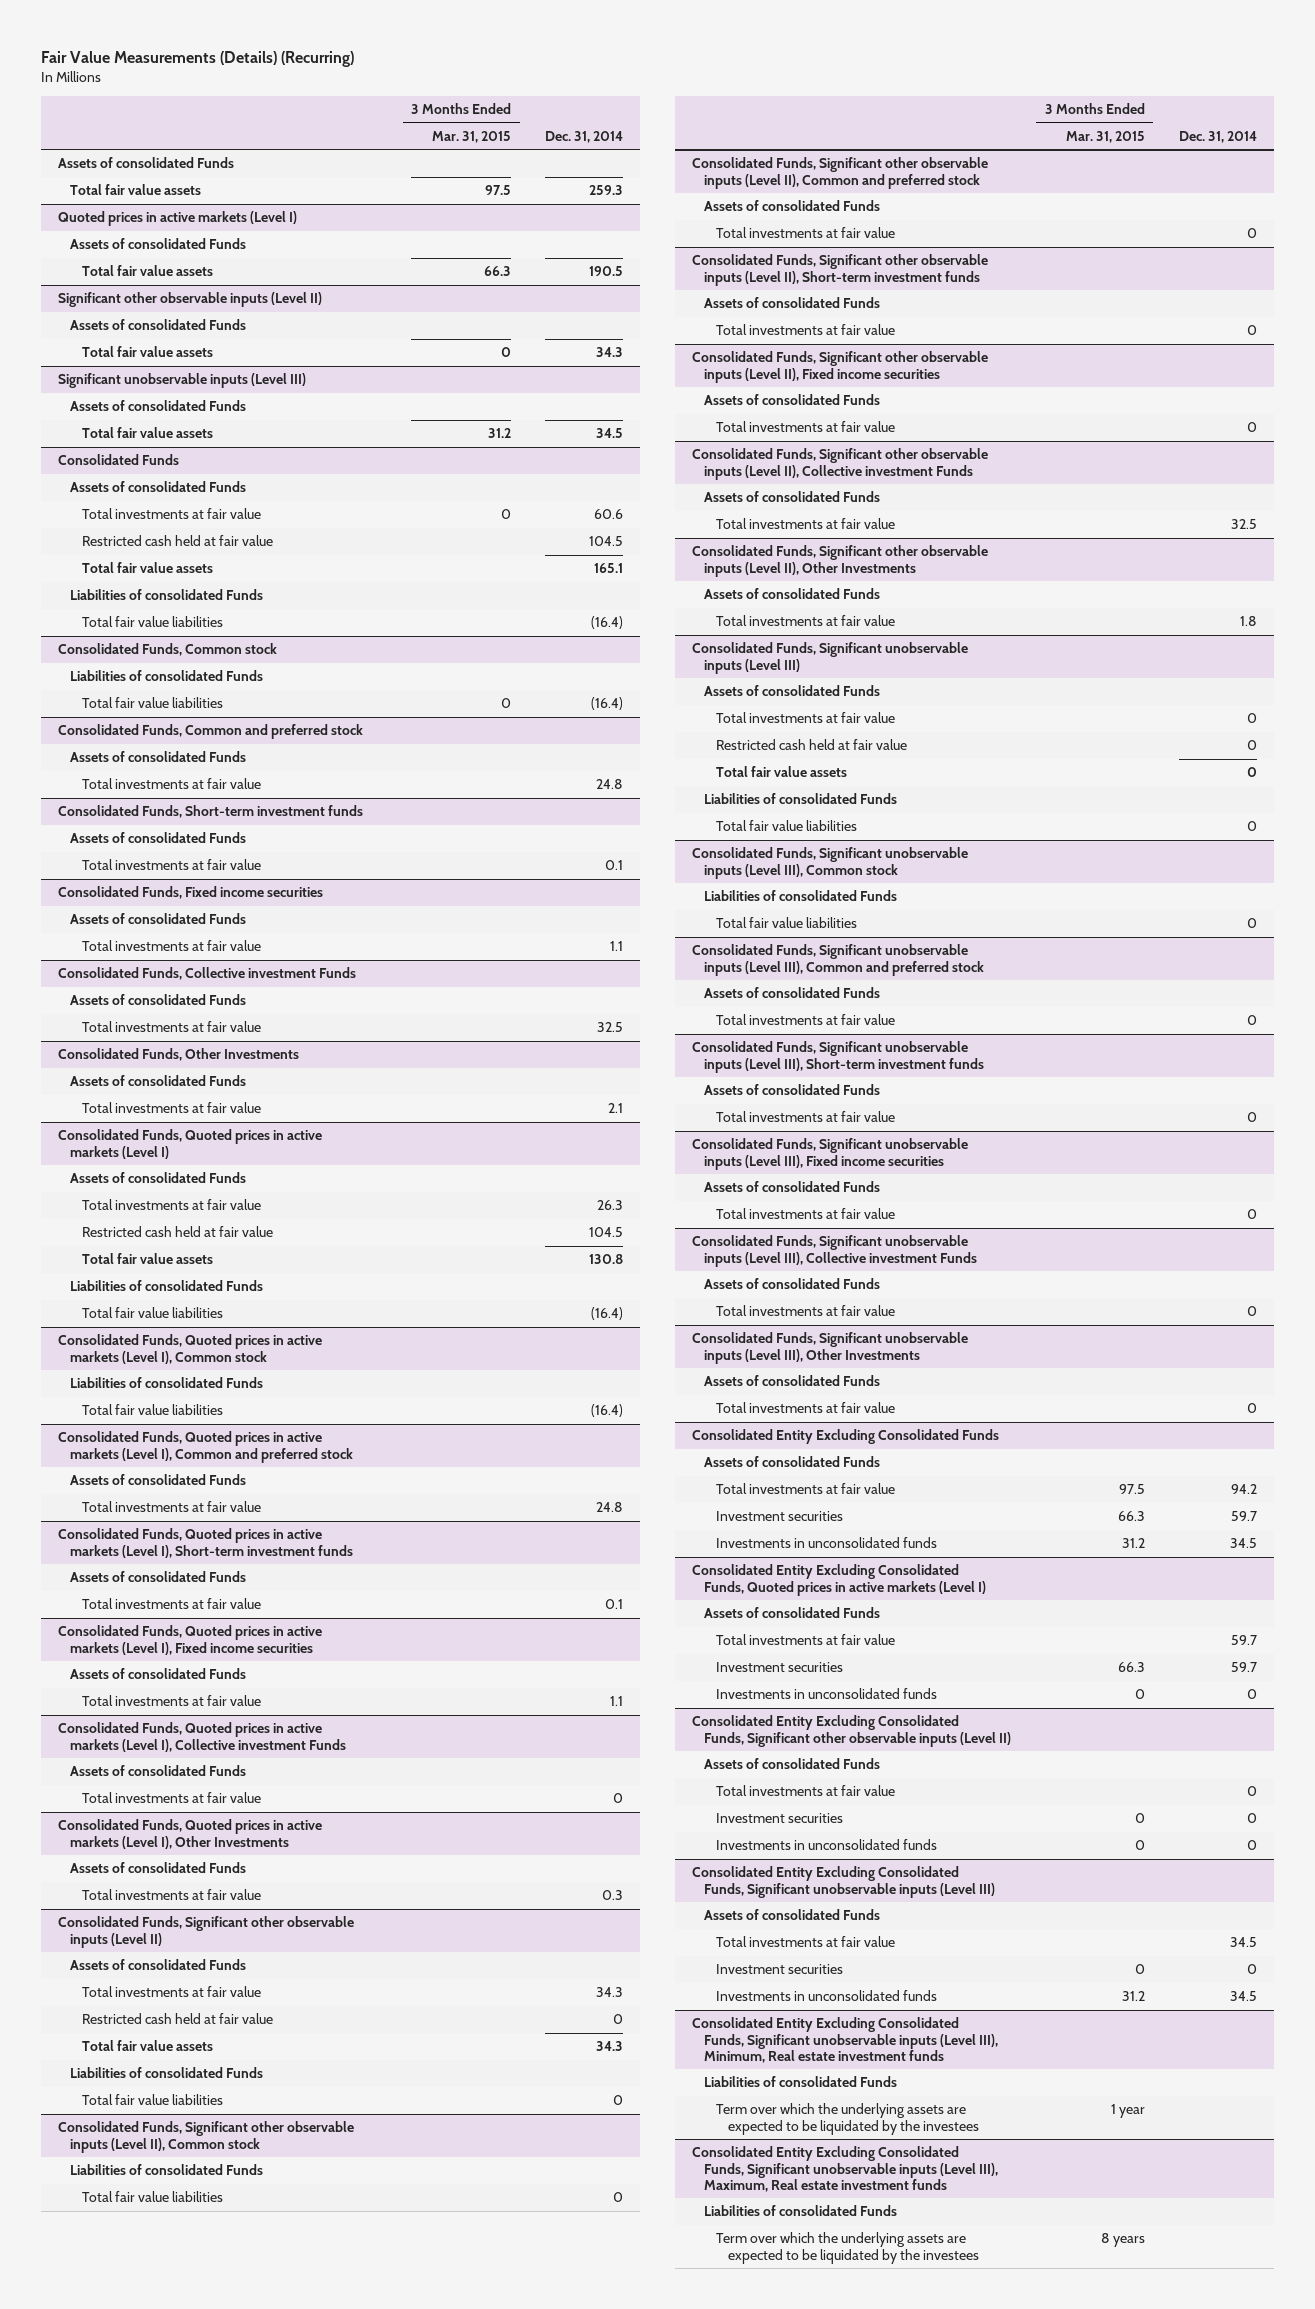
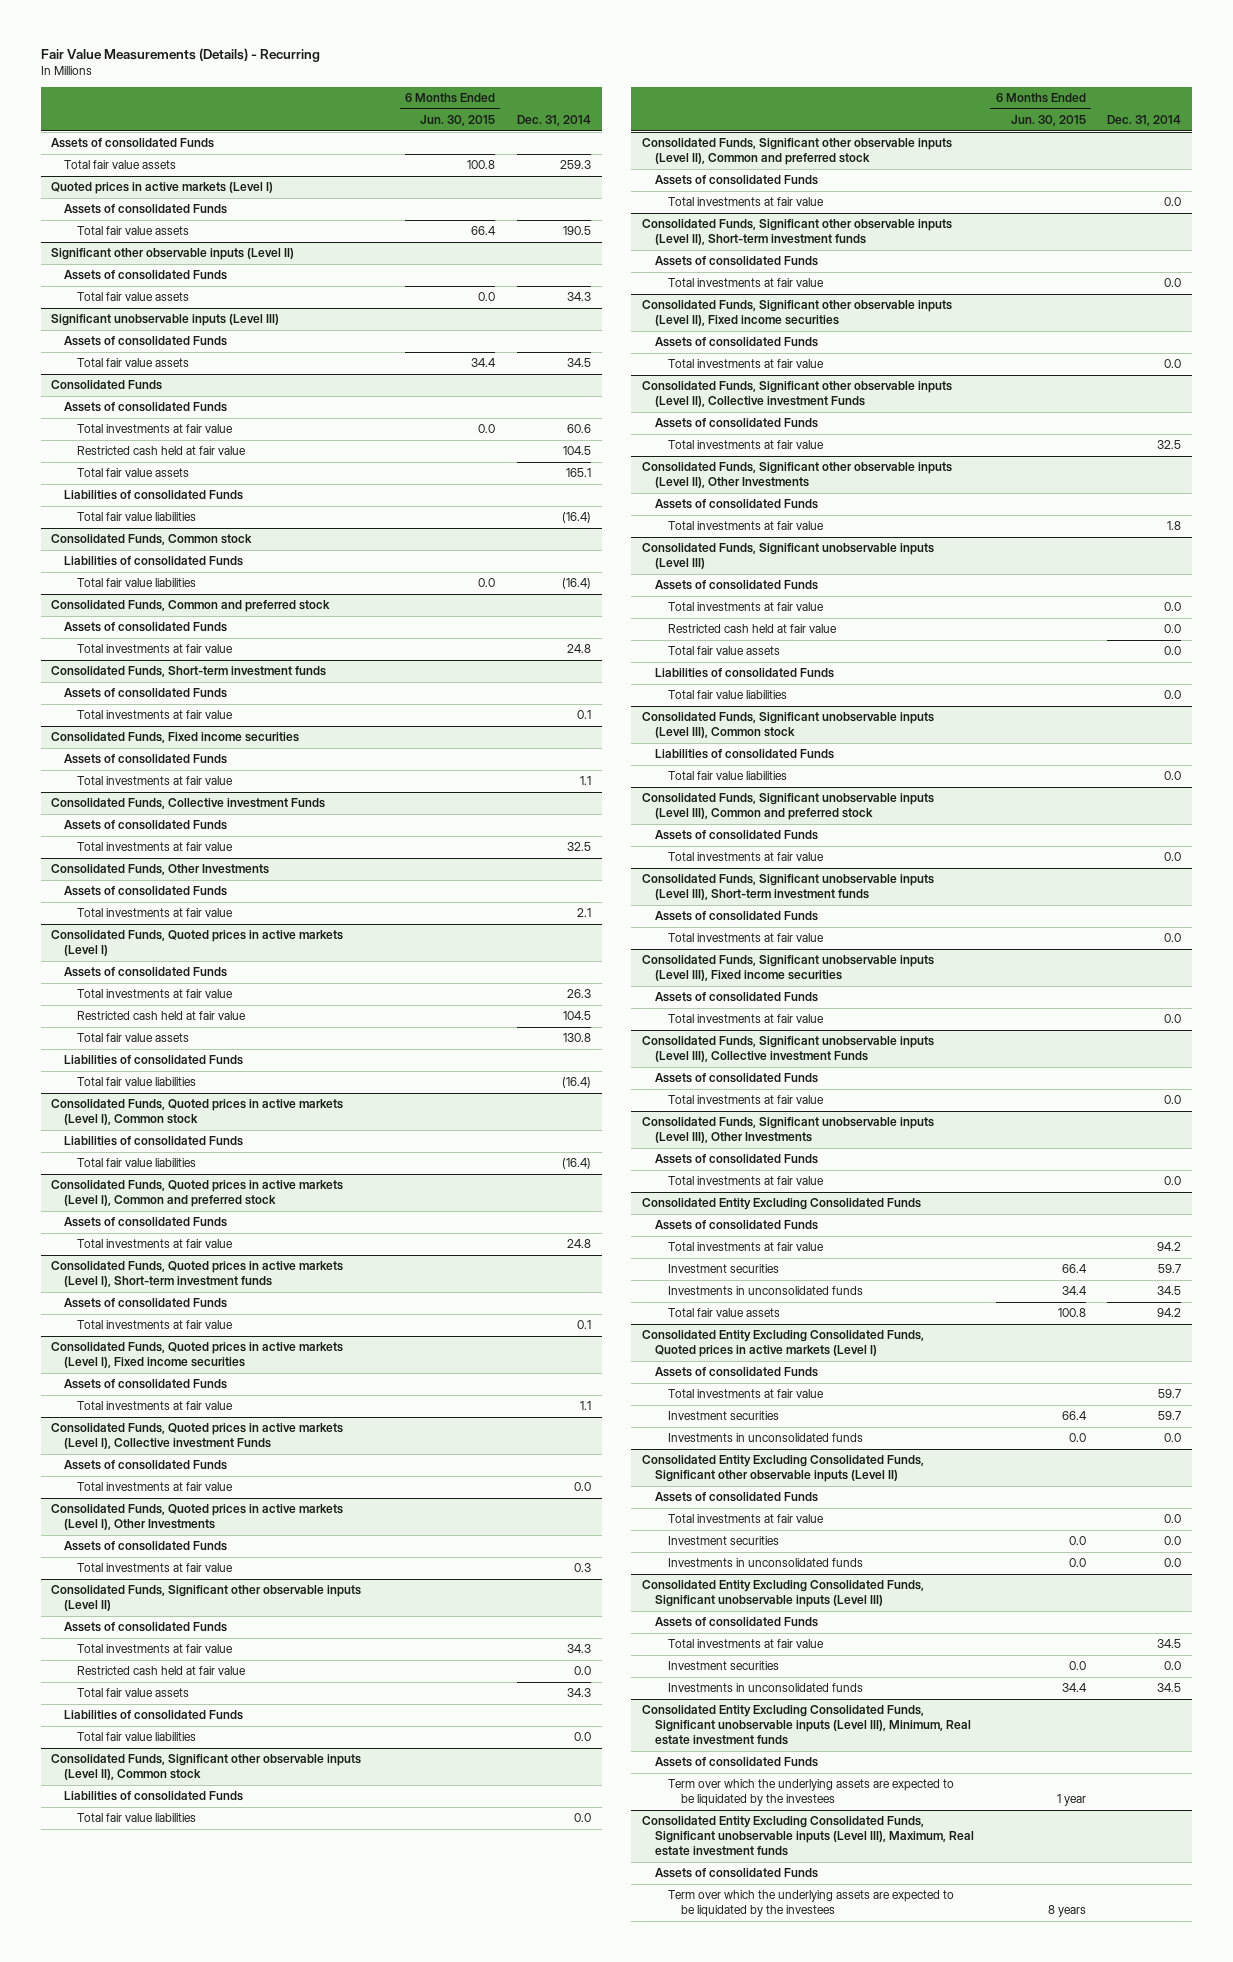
- Fair Value Measurements (Details) (Recurring)
+ Fair Value Measurements (Details) - Recurring
- | 3 Months Ended Mar. 31, 2015 | Dec. 31, 2014
+ | 6 Months Ended Jun. 30, 2015 | Dec. 31, 2014
@ Consolidated Funds, Quoted prices in active markets (Level I), Collective investment Funds
- Total investments at fair value | | 0
+ Total investments at fair value | | 0.0
@ Consolidated Funds, Significant other observable inputs (Level II)
- Restricted cash held at fair value | | 0
+ Restricted cash held at fair value | | 0.0
- Total fair value liabilities | | 0
+ Total fair value liabilities | | 0.0
@ Consolidated Funds, Significant other observable inputs (Level II), Common stock
- Total fair value liabilities | | 0
+ Total fair value liabilities | | 0.0
@ Consolidated Funds, Significant other observable inputs (Level II), Common and preferred stock
- Total investments at fair value | | 0
+ Total investments at fair value | | 0.0
@ Consolidated Funds, Significant other observable inputs (Level II), Short-term investment funds
- Total investments at fair value | | 0
+ Total investments at fair value | | 0.0
@ Consolidated Funds, Significant other observable inputs (Level II), Fixed income securities
- Total investments at fair value | | 0
+ Total investments at fair value | | 0.0
@ Consolidated Funds, Significant unobservable inputs (Level III)
- Total investments at fair value | | 0
- Restricted cash held at fair value | | 0
- Total fair value assets | | 0
+ Total investments at fair value | | 0.0
+ Restricted cash held at fair value | | 0.0
+ Total fair value assets | | 0.0
- Total fair value liabilities | | 0
+ Total fair value liabilities | | 0.0
@ Consolidated Funds, Significant unobservable inputs (Level III), Common stock
- Total fair value liabilities | | 0
+ Total fair value liabilities | | 0.0
@ Consolidated Funds, Significant unobservable inputs (Level III), Common and preferred stock
- Total investments at fair value | | 0
+ Total investments at fair value | | 0.0
@ Consolidated Funds, Significant unobservable inputs (Level III), Short-term investment funds
- Total investments at fair value | | 0
+ Total investments at fair value | | 0.0
@ Consolidated Funds, Significant unobservable inputs (Level III), Fixed income securities
- Total investments at fair value | | 0
+ Total investments at fair value | | 0.0
@ Consolidated Funds, Significant unobservable inputs (Level III), Collective investment Funds
- Total investments at fair value | | 0
+ Total investments at fair value | | 0.0
@ Consolidated Funds, Significant unobservable inputs (Level III), Other Investments
- Total investments at fair value | | 0
+ Total investments at fair value | | 0.0
@ Consolidated Entity Excluding Consolidated Funds
+ Total fair value assets | 100.8 | 94.2
@ Consolidated Entity Excluding Consolidated Funds, Quoted prices in active markets (Level I)
- Investments in unconsolidated funds | 0 | 0
+ Investments in unconsolidated funds | 0.0 | 0.0
@ Consolidated Entity Excluding Consolidated Funds, Significant other observable inputs (Level II)
- Total investments at fair value | | 0
- Investment securities | 0 | 0
- Investments in unconsolidated funds | 0 | 0
+ Total investments at fair value | | 0.0
+ Investment securities | 0.0 | 0.0
+ Investments in unconsolidated funds | 0.0 | 0.0
@ Consolidated Entity Excluding Consolidated Funds, Significant unobservable inputs (Level III)
- Investment securities | 0 | 0
+ Investment securities | 0.0 | 0.0
@ Consolidated Entity Excluding Consolidated Funds, Significant unobservable inputs (Level III), Minimum, Real estate investment funds
- Liabilities of consolidated Funds
+ Assets of consolidated Funds
@ Consolidated Entity Excluding Consolidated Funds, Significant unobservable inputs (Level III), Maximum, Real estate investment funds
- Liabilities of consolidated Funds
+ Assets of consolidated Funds

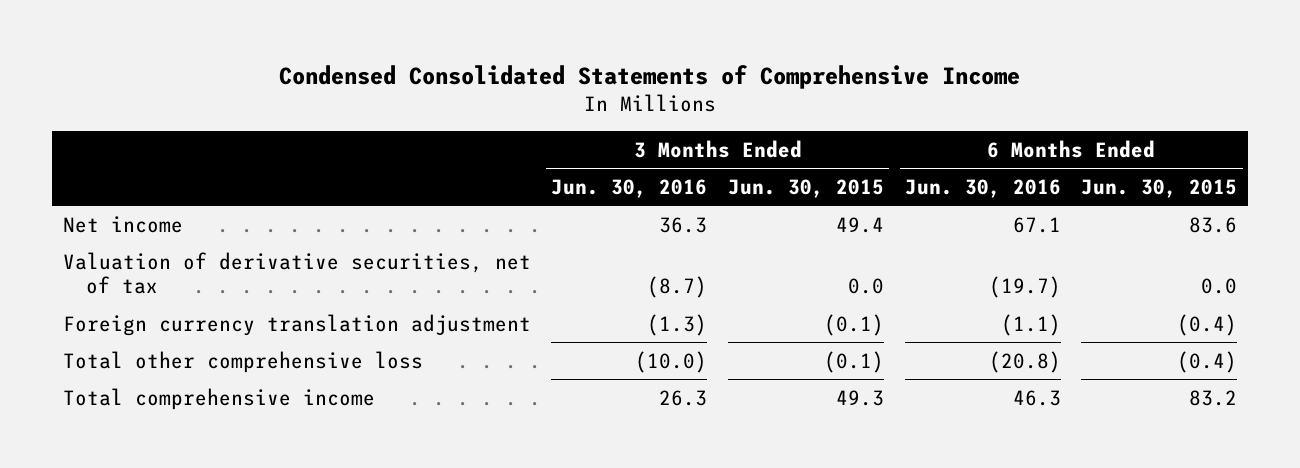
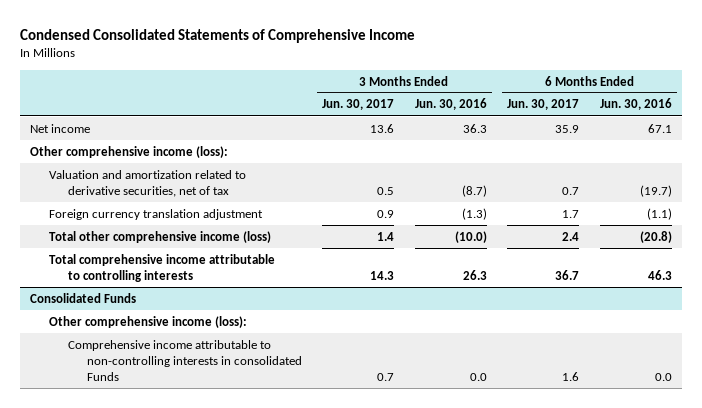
- | 3 Months Ended Jun. 30, 2016 | 3 Months Ended Jun. 30, 2015 | 6 Months Ended Jun. 30, 2016 | 6 Months Ended Jun. 30, 2015
+ | 3 Months Ended Jun. 30, 2017 | 3 Months Ended Jun. 30, 2016 | 6 Months Ended Jun. 30, 2017 | 6 Months Ended Jun. 30, 2016
- Valuation of derivative securities, net of tax | (8.7) | 0.0 | (19.7) | 0.0
+ Other comprehensive income (loss):
+ Valuation and amortization related to derivative securities, net of tax | 0.5 | (8.7) | 0.7 | (19.7)
- Total other comprehensive loss | (10.0) | (0.1) | (20.8) | (0.4)
- Total comprehensive income | 26.3 | 49.3 | 46.3 | 83.2
+ Total other comprehensive income (loss) | 1.4 | (10.0) | 2.4 | (20.8)
+ Total comprehensive income attributable to controlling interests | 14.3 | 26.3 | 36.7 | 46.3
+ Consolidated Funds
+ Other comprehensive income (loss):
+ Comprehensive income attributable to non-controlling interests in consolidated Funds | 0.7 | 0.0 | 1.6 | 0.0

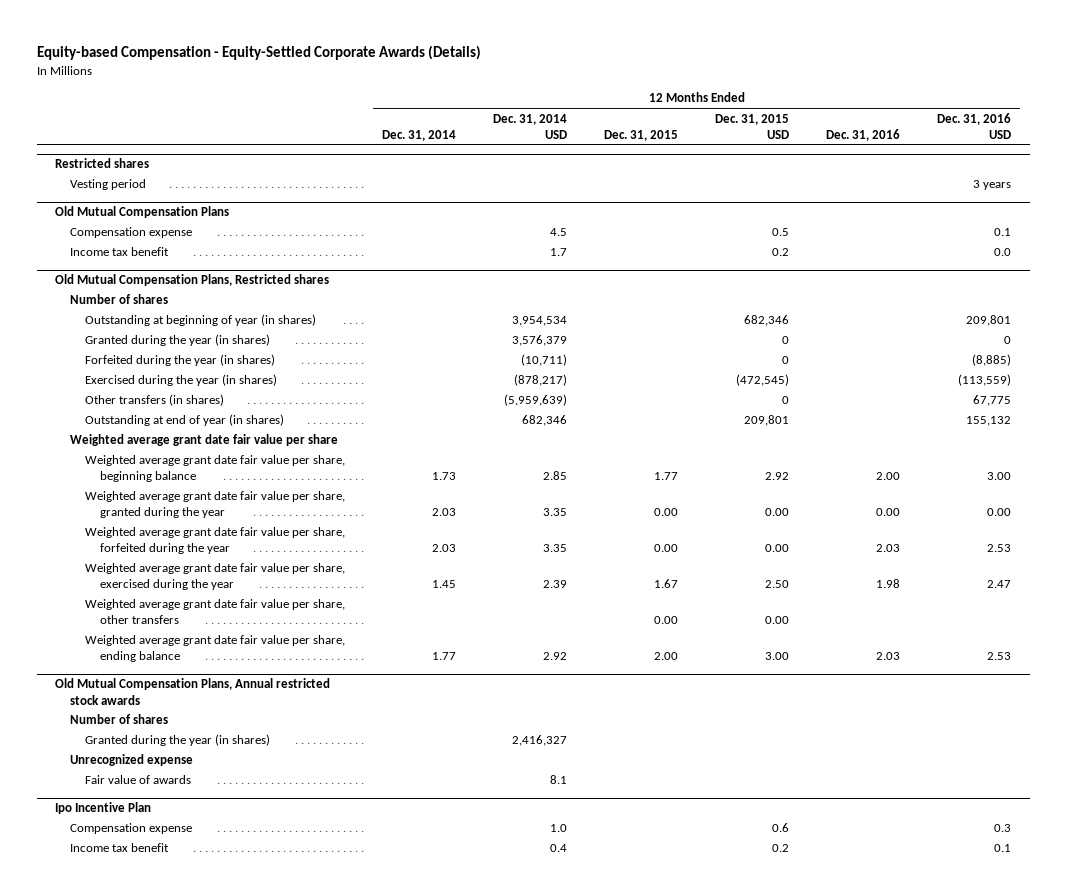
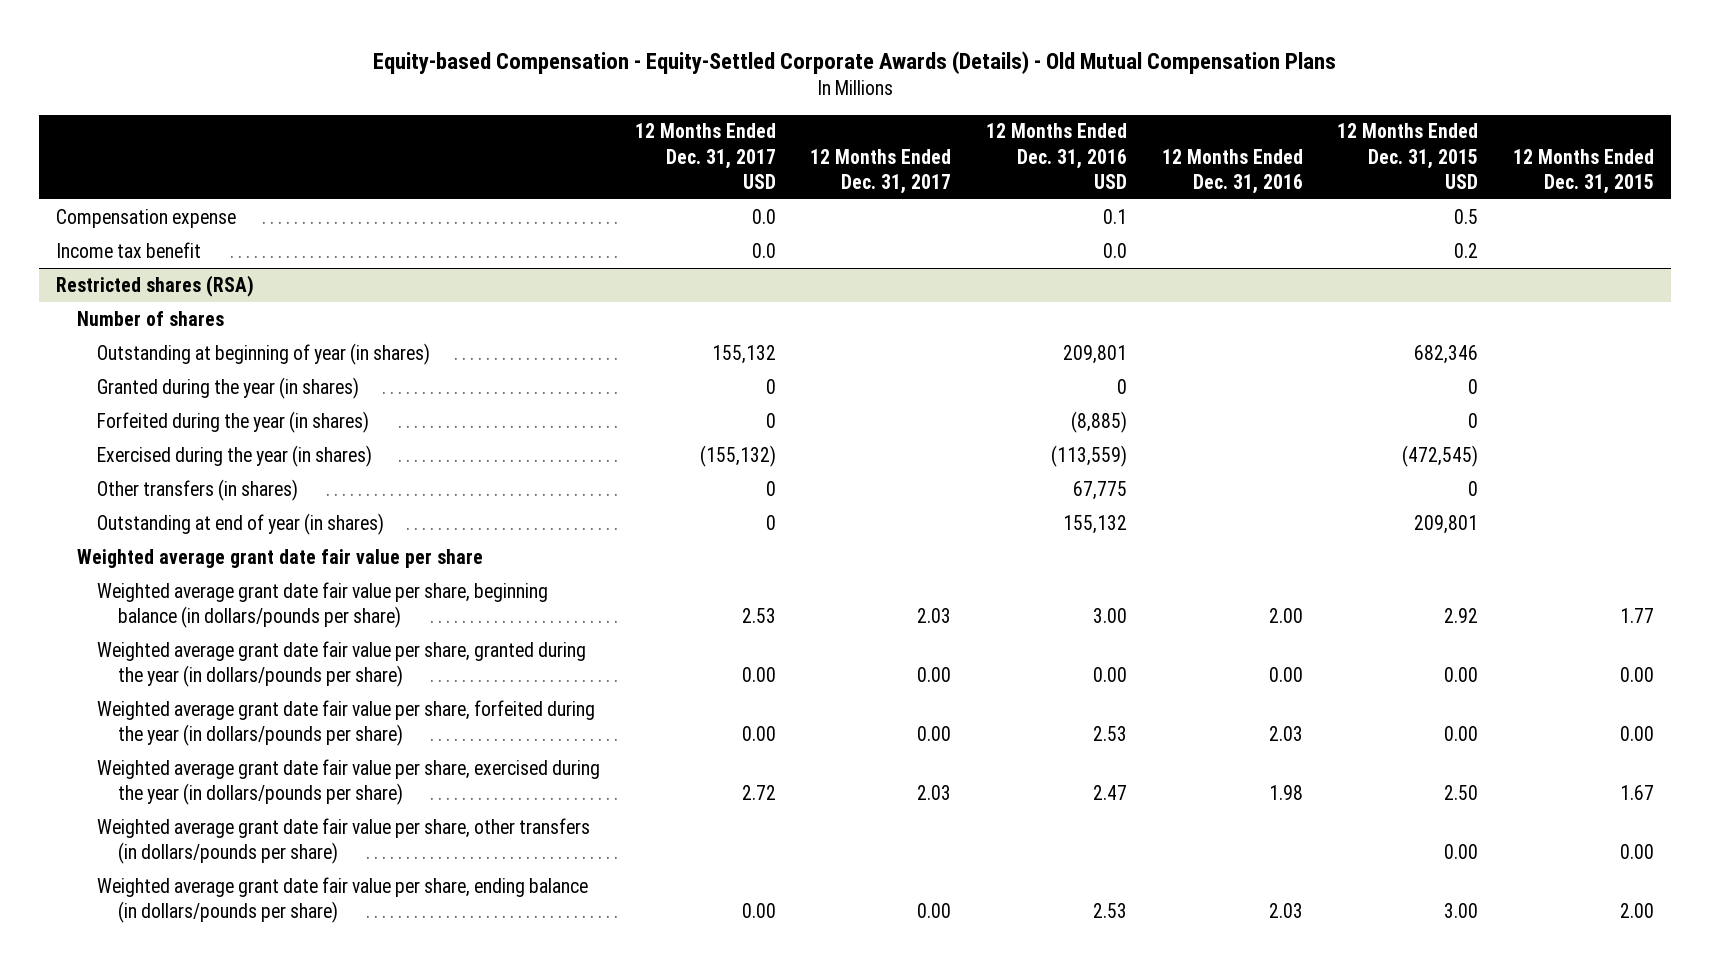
- Equity-based Compensation - Equity-Settled Corporate Awards (Details)
+ Equity-based Compensation - Equity-Settled Corporate Awards (Details) - Old Mutual Compensation Plans
- | 12 Months Ended Dec. 31, 2014 | 12 Months Ended Dec. 31, 2014 USD | 12 Months Ended Dec. 31, 2015 | 12 Months Ended Dec. 31, 2015 USD | 12 Months Ended Dec. 31, 2016 | 12 Months Ended Dec. 31, 2016 USD
+ | 12 Months Ended Dec. 31, 2017 USD | 12 Months Ended Dec. 31, 2017 | 12 Months Ended Dec. 31, 2016 USD | 12 Months Ended Dec. 31, 2016 | 12 Months Ended Dec. 31, 2015 USD | 12 Months Ended Dec. 31, 2015
- Restricted shares
- Vesting period | | | | | | 3 years
- Old Mutual Compensation Plans
- Old Mutual Compensation Plans, Restricted shares
+ Restricted shares (RSA)
- Weighted average grant date fair value per share, beginning balance | 1.73 | 2.85 | 1.77 | 2.92 | 2.00 | 3.00
- Weighted average grant date fair value per share, granted during the year | 2.03 | 3.35 | 0.00 | 0.00 | 0.00 | 0.00
- Weighted average grant date fair value per share, forfeited during the year | 2.03 | 3.35 | 0.00 | 0.00 | 2.03 | 2.53
- Weighted average grant date fair value per share, exercised during the year | 1.45 | 2.39 | 1.67 | 2.50 | 1.98 | 2.47
- Weighted average grant date fair value per share, other transfers | | | 0.00 | 0.00 | |
- Weighted average grant date fair value per share, ending balance | 1.77 | 2.92 | 2.00 | 3.00 | 2.03 | 2.53
- Old Mutual Compensation Plans, Annual restricted stock awards
- Number of shares
- Granted during the year (in shares) | | 2,416,327 | | | |
- Unrecognized expense
- Fair value of awards | | 8.1 | | | |
- Ipo Incentive Plan
- Compensation expense | | 1.0 | | 0.6 | | 0.3
- Income tax benefit | | 0.4 | | 0.2 | | 0.1
+ Weighted average grant date fair value per share, beginning balance (in dollars/pounds per share) | 2.53 | 2.03 | 3.00 | 2.00 | 2.92 | 1.77
+ Weighted average grant date fair value per share, granted during the year (in dollars/pounds per share) | 0.00 | 0.00 | 0.00 | 0.00 | 0.00 | 0.00
+ Weighted average grant date fair value per share, forfeited during the year (in dollars/pounds per share) | 0.00 | 0.00 | 2.53 | 2.03 | 0.00 | 0.00
+ Weighted average grant date fair value per share, exercised during the year (in dollars/pounds per share) | 2.72 | 2.03 | 2.47 | 1.98 | 2.50 | 1.67
+ Weighted average grant date fair value per share, other transfers (in dollars/pounds per share) | | | | | 0.00 | 0.00
+ Weighted average grant date fair value per share, ending balance (in dollars/pounds per share) | 0.00 | 0.00 | 2.53 | 2.03 | 3.00 | 2.00

